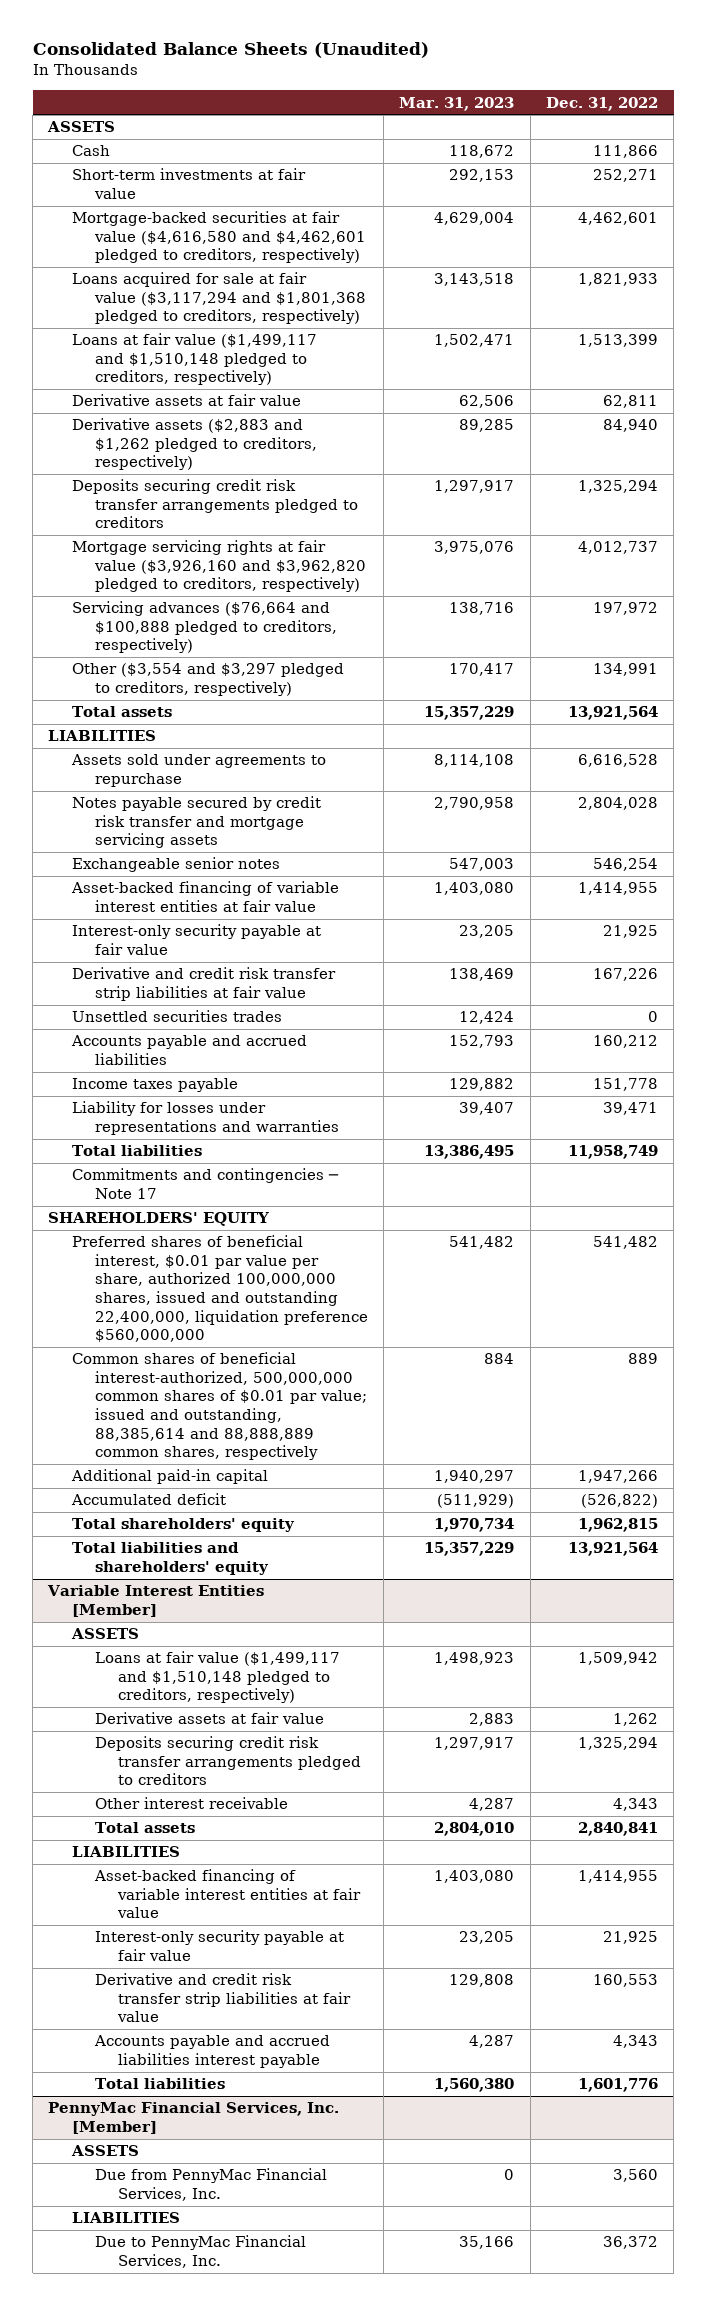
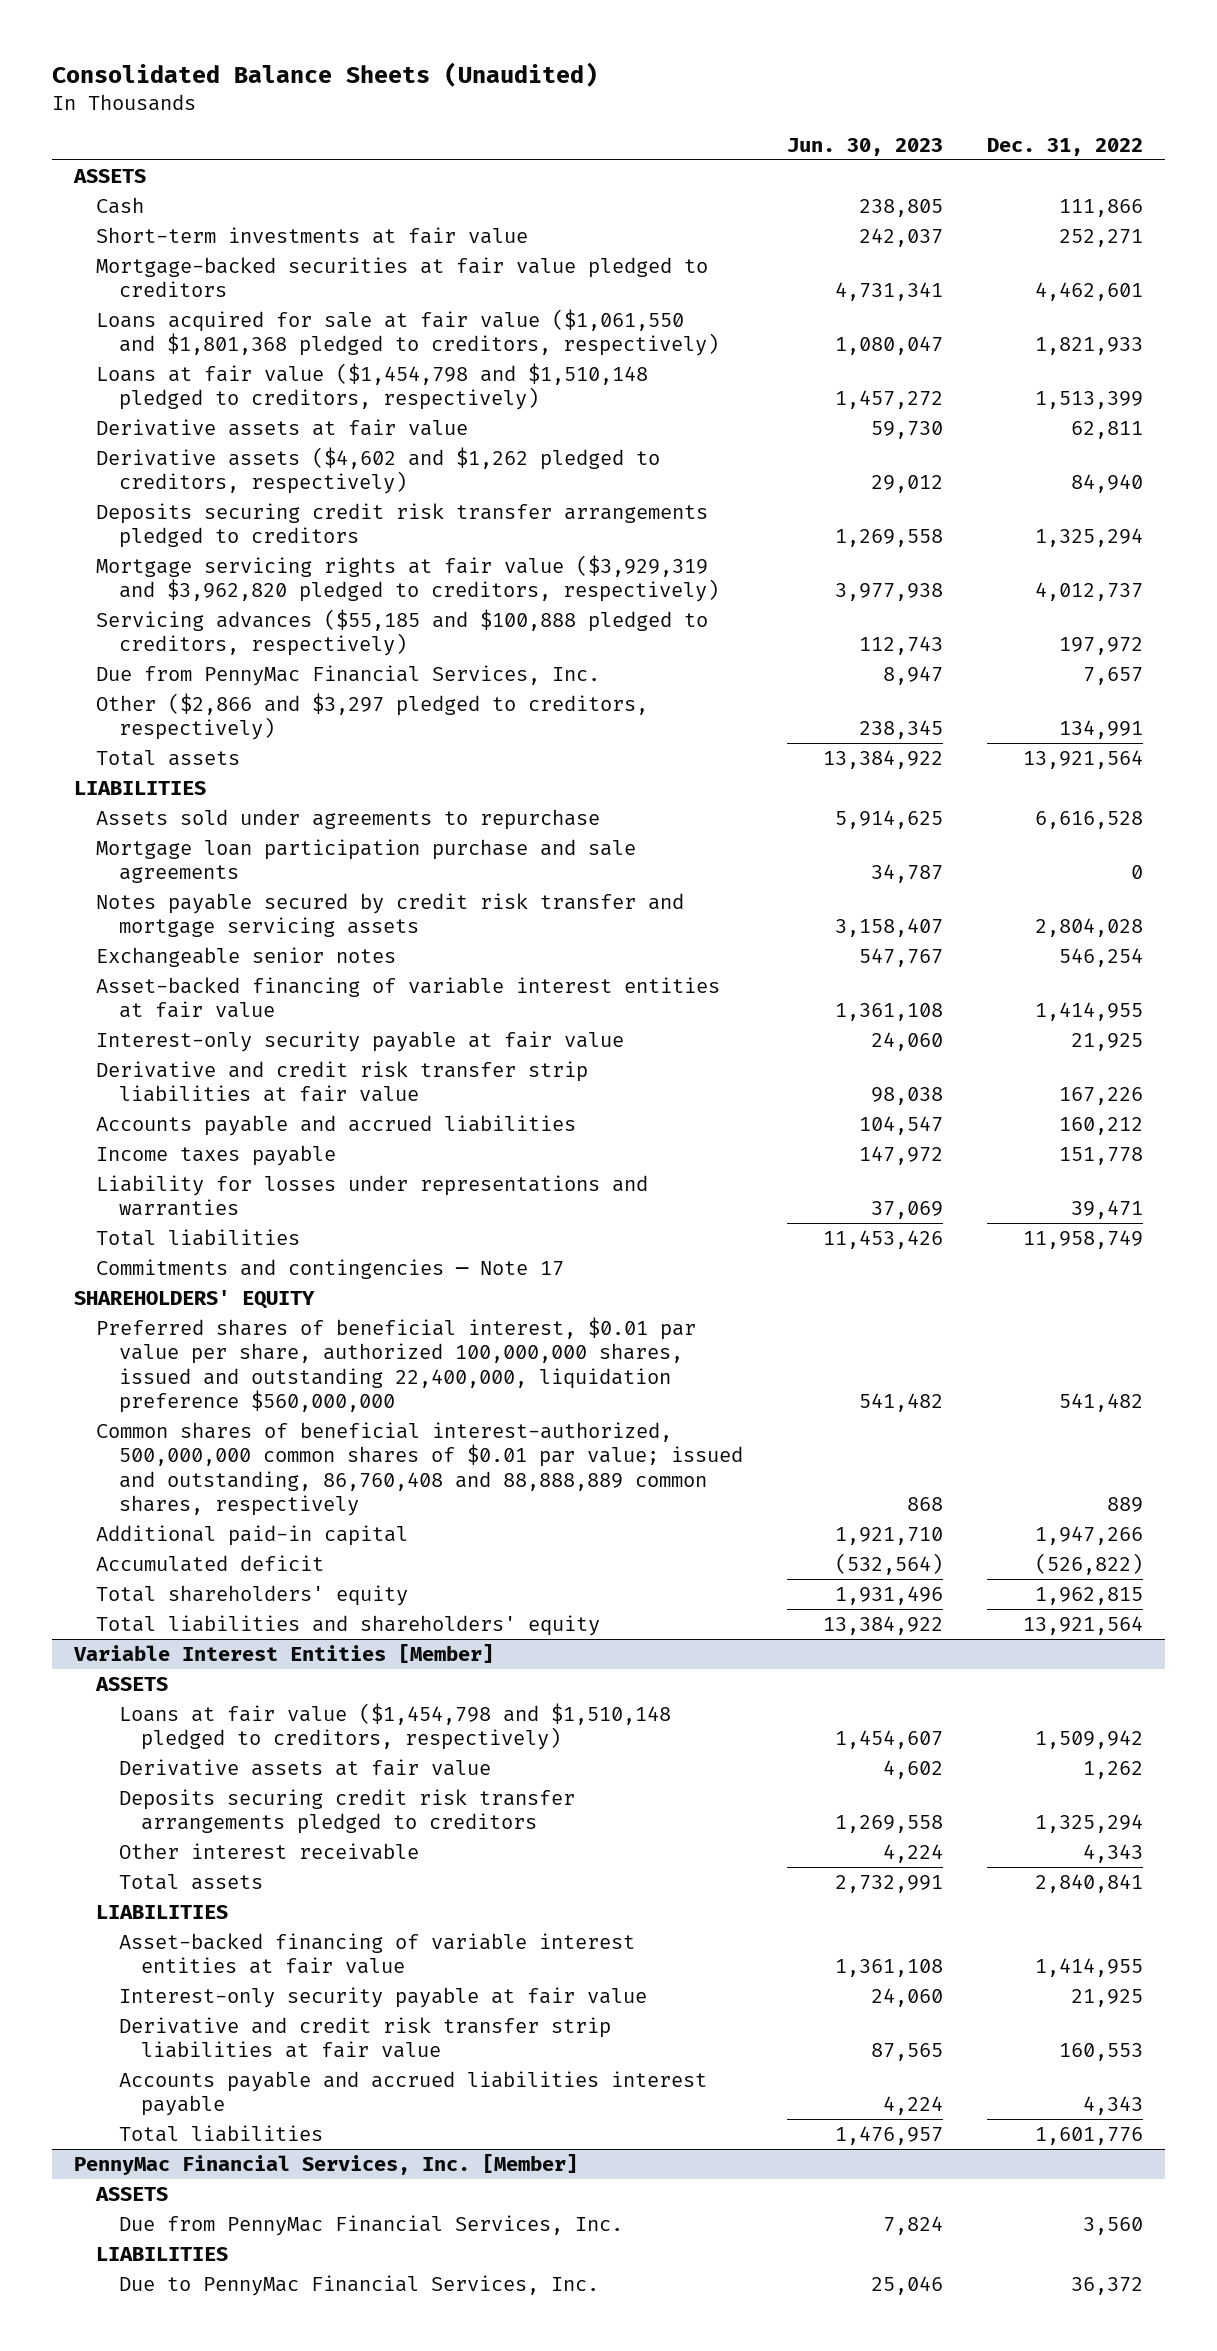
- | Mar. 31, 2023 | Dec. 31, 2022
+ | Jun. 30, 2023 | Dec. 31, 2022
- Mortgage-backed securities at fair value ($4,616,580 and $4,462,601 pledged to creditors, respectively) | 4,629,004 | 4,462,601
- Loans acquired for sale at fair value ($3,117,294 and $1,801,368 pledged to creditors, respectively) | 3,143,518 | 1,821,933
- Loans at fair value ($1,499,117 and $1,510,148 pledged to creditors, respectively) | 1,502,471 | 1,513,399
+ Mortgage-backed securities at fair value pledged to creditors | 4,731,341 | 4,462,601
+ Loans acquired for sale at fair value ($1,061,550 and $1,801,368 pledged to creditors, respectively) | 1,080,047 | 1,821,933
+ Loans at fair value ($1,454,798 and $1,510,148 pledged to creditors, respectively) | 1,457,272 | 1,513,399
- Derivative assets ($2,883 and $1,262 pledged to creditors, respectively) | 89,285 | 84,940
+ Derivative assets ($4,602 and $1,262 pledged to creditors, respectively) | 29,012 | 84,940
- Mortgage servicing rights at fair value ($3,926,160 and $3,962,820 pledged to creditors, respectively) | 3,975,076 | 4,012,737
- Servicing advances ($76,664 and $100,888 pledged to creditors, respectively) | 138,716 | 197,972
- Other ($3,554 and $3,297 pledged to creditors, respectively) | 170,417 | 134,991
+ Mortgage servicing rights at fair value ($3,929,319 and $3,962,820 pledged to creditors, respectively) | 3,977,938 | 4,012,737
+ Servicing advances ($55,185 and $100,888 pledged to creditors, respectively) | 112,743 | 197,972
+ Due from PennyMac Financial Services, Inc. | 8,947 | 7,657
+ Other ($2,866 and $3,297 pledged to creditors, respectively) | 238,345 | 134,991
+ Mortgage loan participation purchase and sale agreements | 34,787 | 0
- Unsettled securities trades | 12,424 | 0
- Common shares of beneficial interest-authorized, 500,000,000 common shares of $0.01 par value; issued and outstanding, 88,385,614 and 88,888,889 common shares, respectively | 884 | 889
+ Common shares of beneficial interest-authorized, 500,000,000 common shares of $0.01 par value; issued and outstanding, 86,760,408 and 88,888,889 common shares, respectively | 868 | 889
@ Variable Interest Entities [Member]
- Loans at fair value ($1,499,117 and $1,510,148 pledged to creditors, respectively) | 1,498,923 | 1,509,942
+ Loans at fair value ($1,454,798 and $1,510,148 pledged to creditors, respectively) | 1,454,607 | 1,509,942

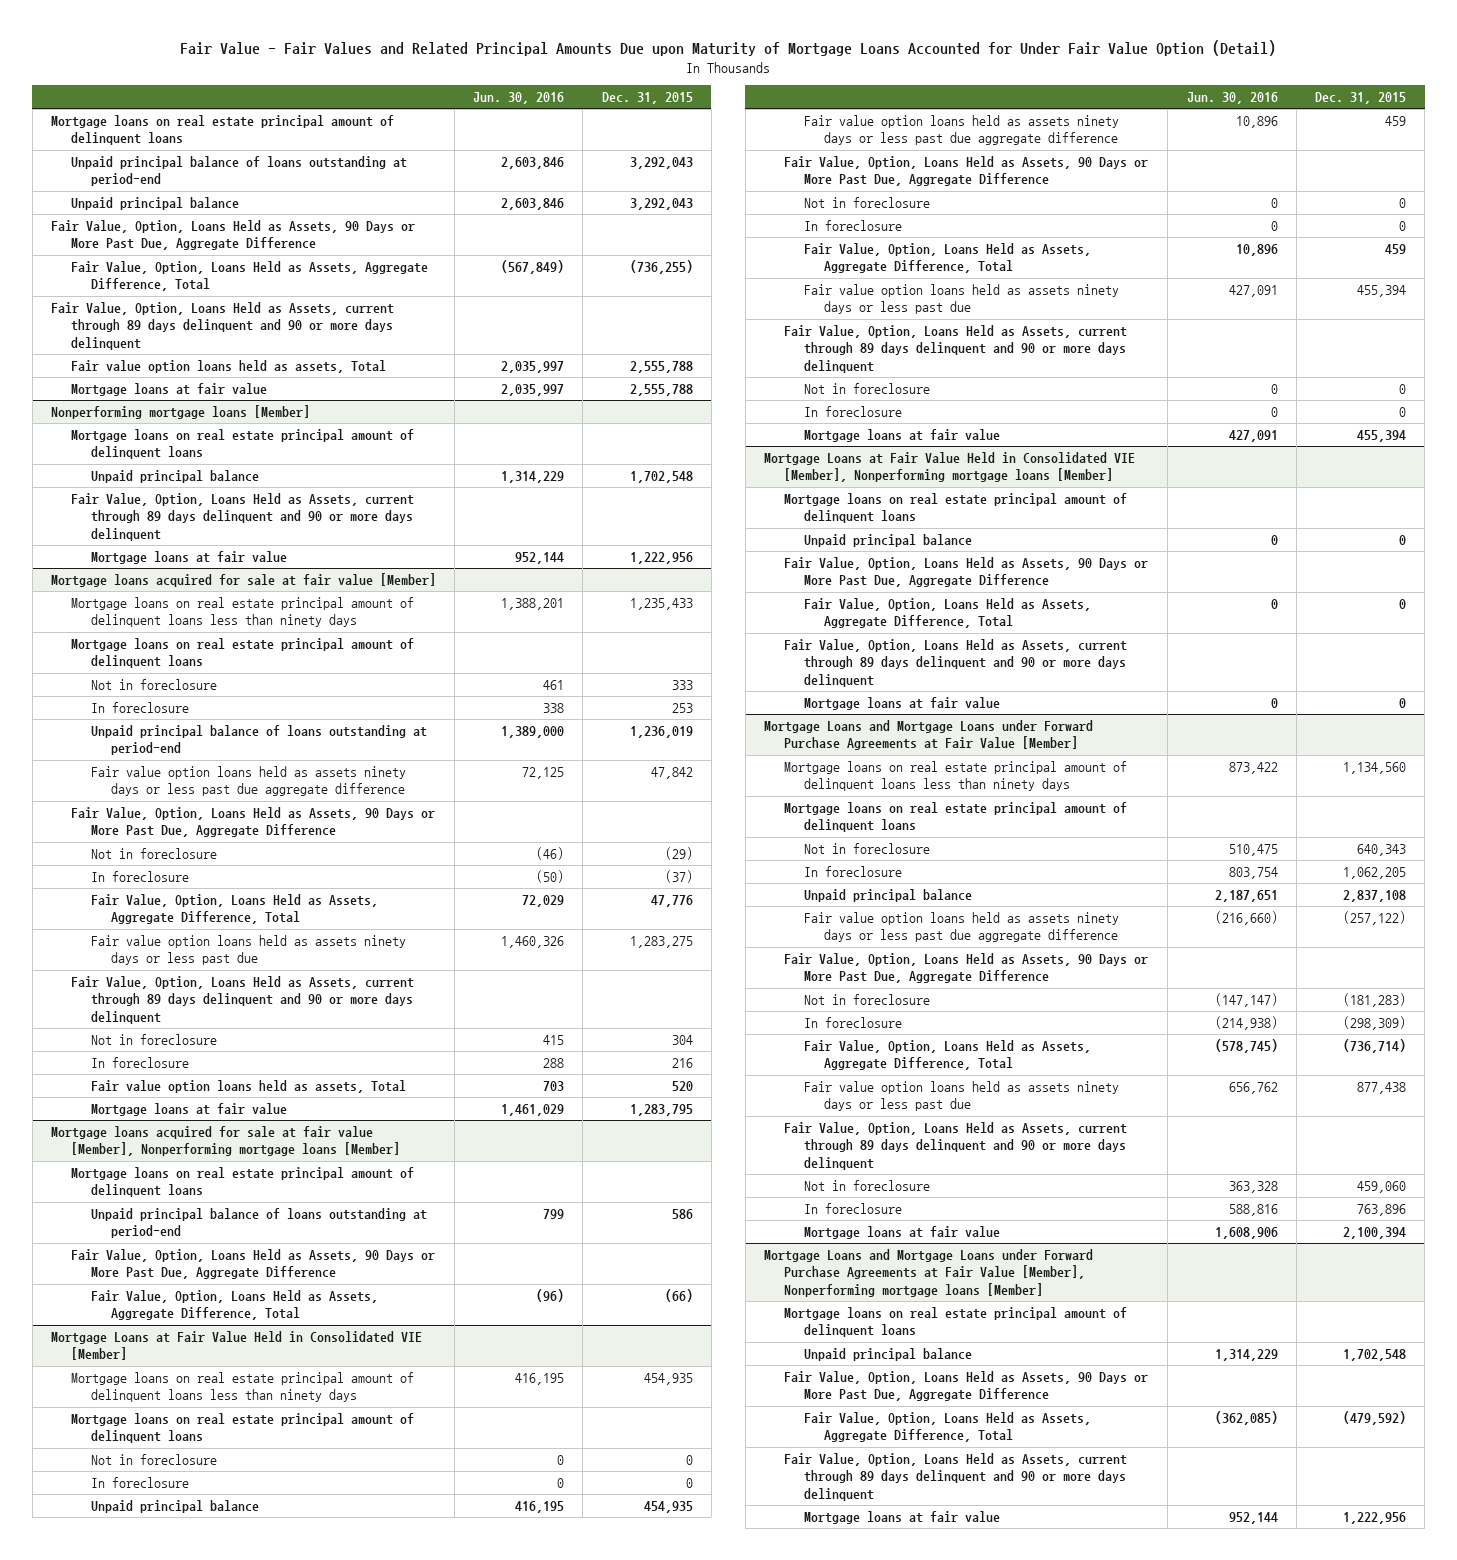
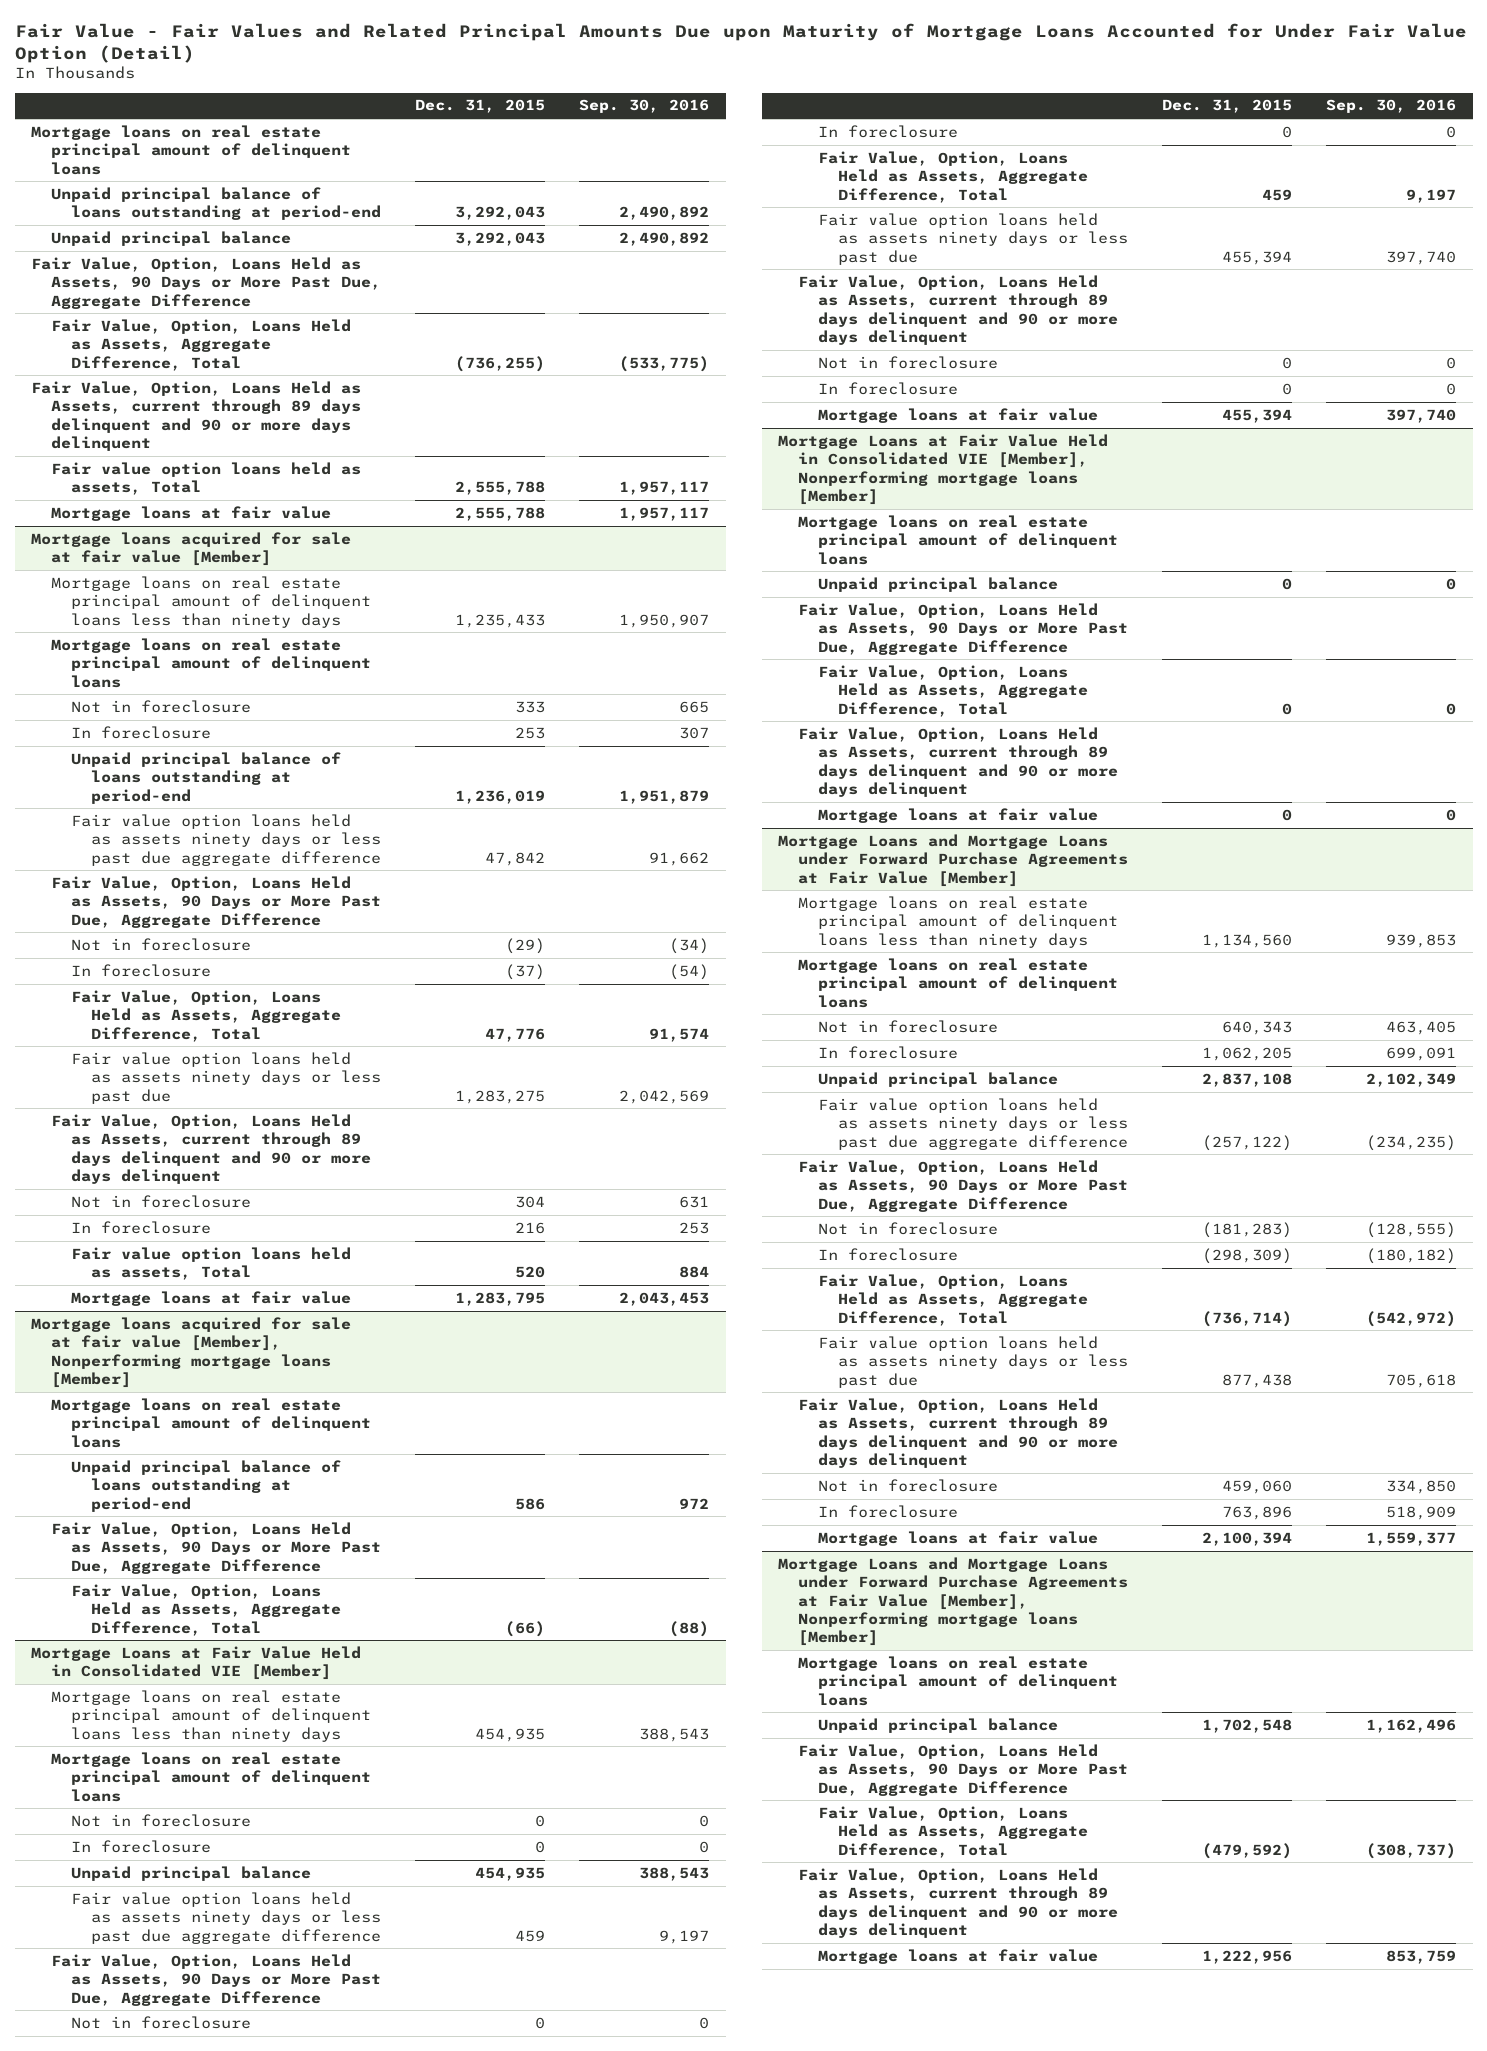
- | Jun. 30, 2016 | Dec. 31, 2015
+ | Dec. 31, 2015 | Sep. 30, 2016
- Nonperforming mortgage loans [Member]
- Mortgage loans on real estate principal amount of delinquent loans
- Unpaid principal balance | 1,314,229 | 1,702,548
- Fair Value, Option, Loans Held as Assets, current through 89 days delinquent and 90 or more days delinquent
- Mortgage loans at fair value | 952,144 | 1,222,956

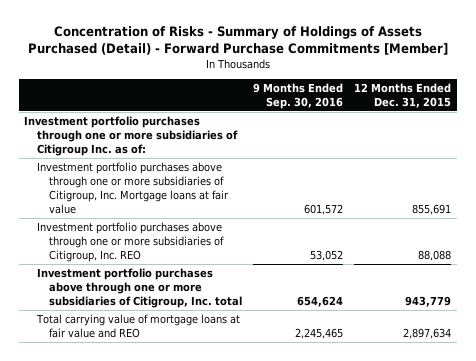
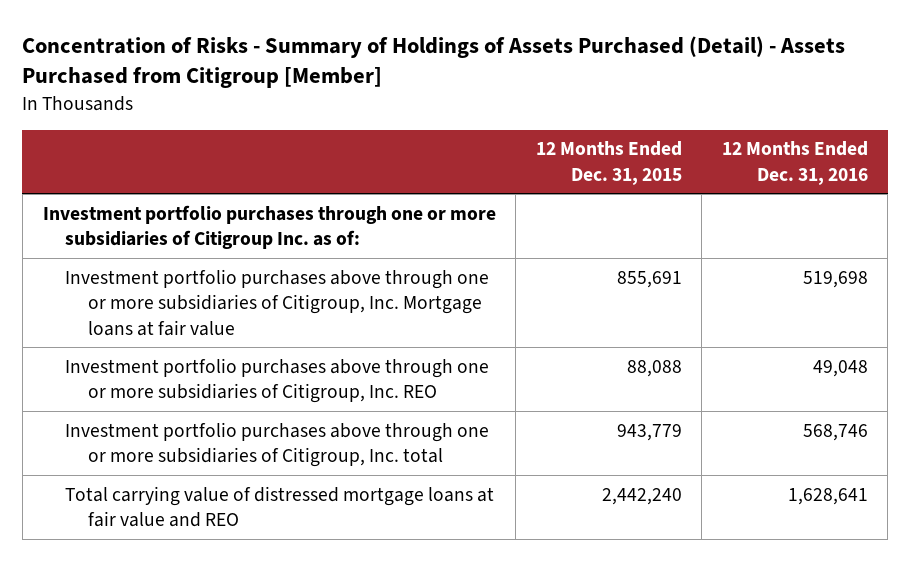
- Concentration of Risks - Summary of Holdings of Assets Purchased (Detail) - Forward Purchase Commitments [Member]
+ Concentration of Risks - Summary of Holdings of Assets Purchased (Detail) - Assets Purchased from Citigroup [Member]
- | 9 Months Ended Sep. 30, 2016 | 12 Months Ended Dec. 31, 2015
+ | 12 Months Ended Dec. 31, 2015 | 12 Months Ended Dec. 31, 2016
- Total carrying value of mortgage loans at fair value and REO | 2,245,465 | 2,897,634
+ Total carrying value of distressed mortgage loans at fair value and REO | 2,442,240 | 1,628,641

